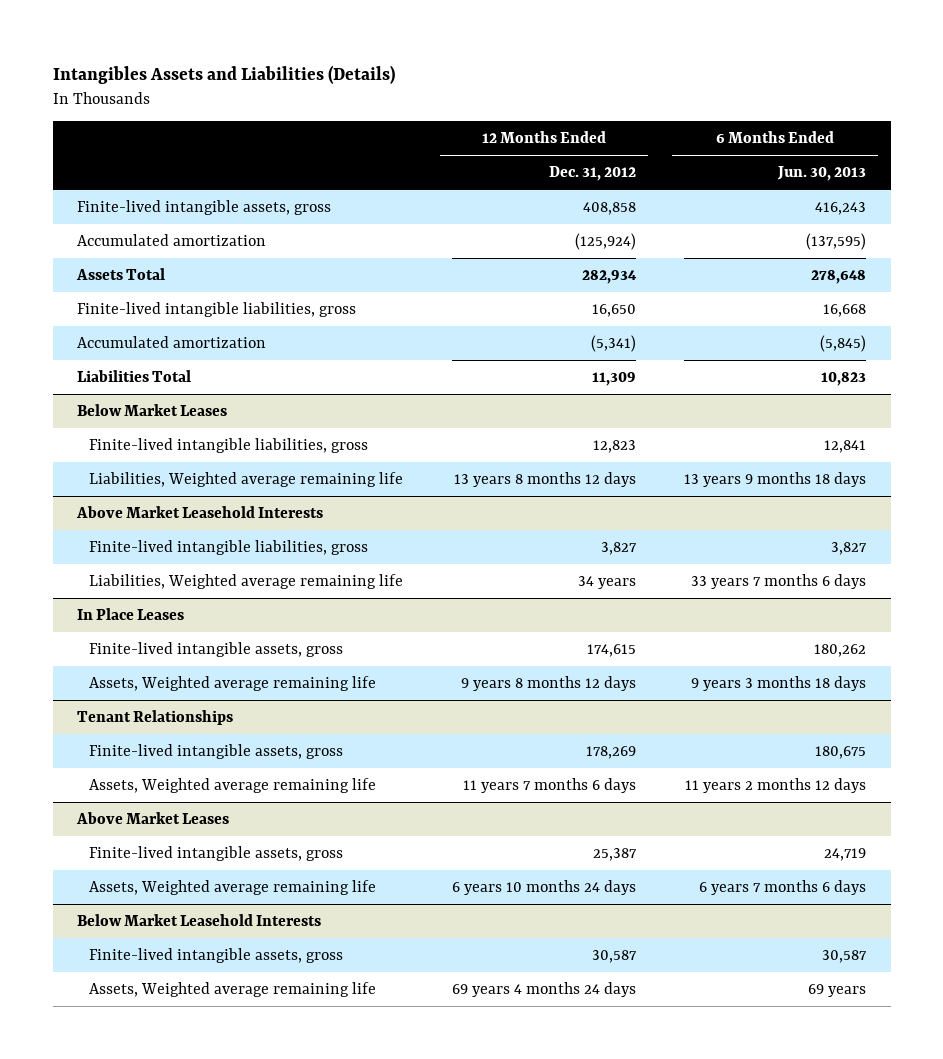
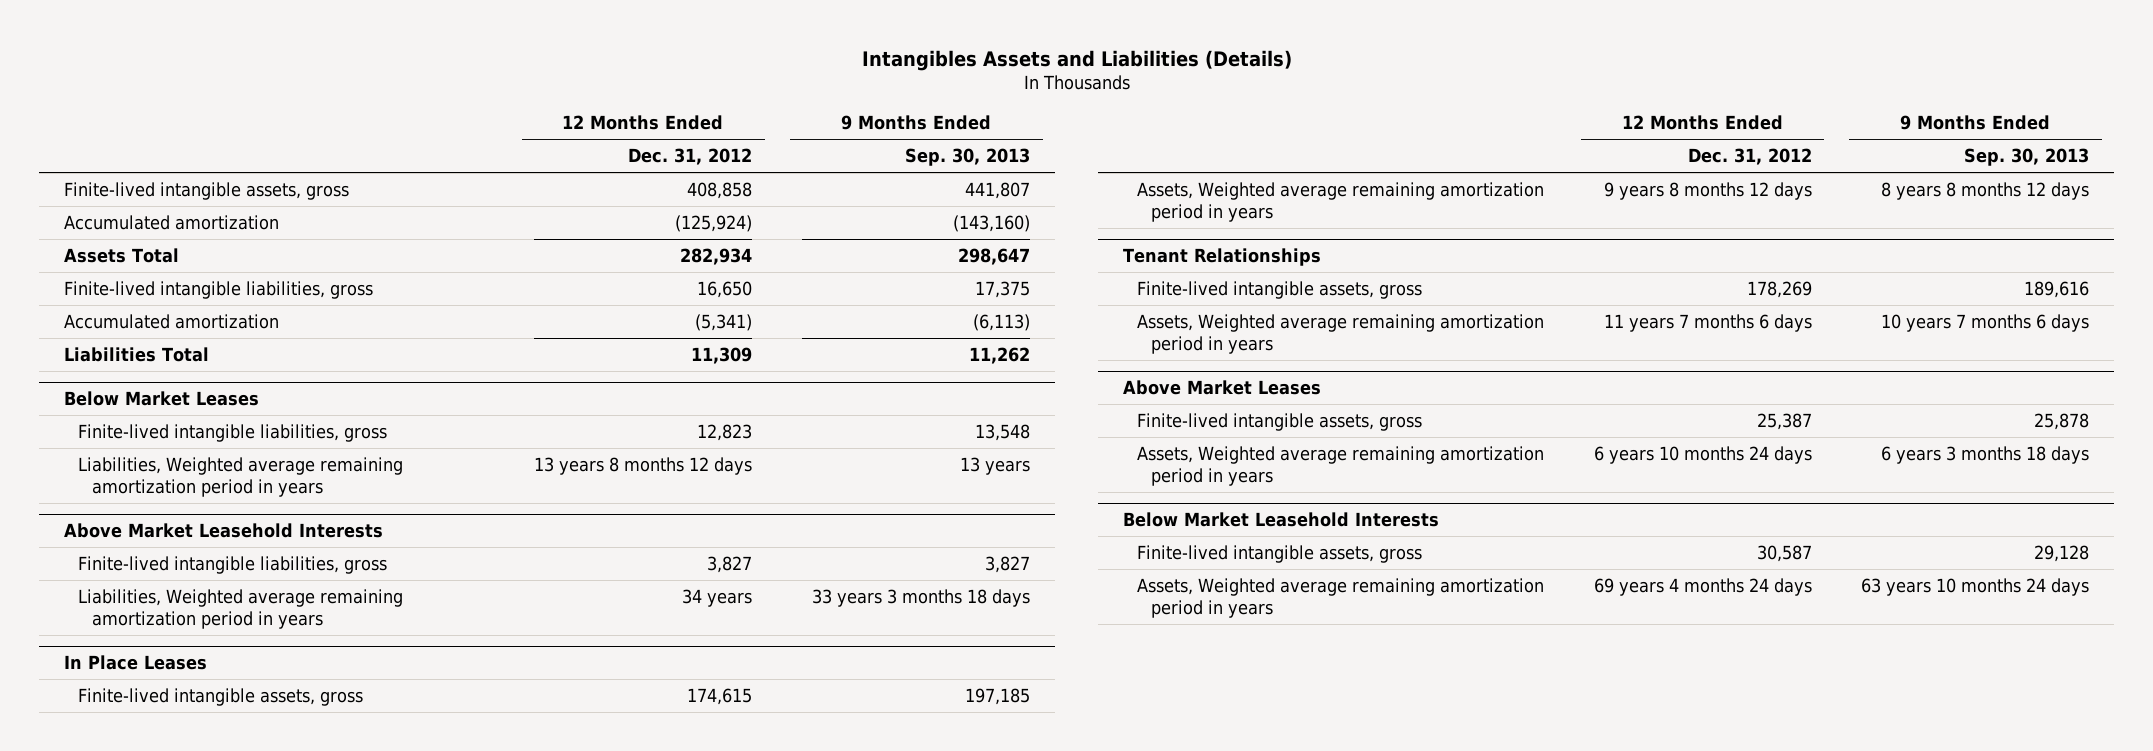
- | 12 Months Ended Dec. 31, 2012 | 6 Months Ended Jun. 30, 2013
+ | 12 Months Ended Dec. 31, 2012 | 9 Months Ended Sep. 30, 2013
@ Below Market Leases
- Liabilities, Weighted average remaining life | 13 years 8 months 12 days | 13 years 9 months 18 days
+ Liabilities, Weighted average remaining amortization period in years | 13 years 8 months 12 days | 13 years
@ Above Market Leasehold Interests
- Liabilities, Weighted average remaining life | 34 years | 33 years 7 months 6 days
+ Liabilities, Weighted average remaining amortization period in years | 34 years | 33 years 3 months 18 days
@ In Place Leases
- Assets, Weighted average remaining life | 9 years 8 months 12 days | 9 years 3 months 18 days
+ Assets, Weighted average remaining amortization period in years | 9 years 8 months 12 days | 8 years 8 months 12 days
@ Tenant Relationships
- Assets, Weighted average remaining life | 11 years 7 months 6 days | 11 years 2 months 12 days
+ Assets, Weighted average remaining amortization period in years | 11 years 7 months 6 days | 10 years 7 months 6 days
@ Above Market Leases
- Assets, Weighted average remaining life | 6 years 10 months 24 days | 6 years 7 months 6 days
+ Assets, Weighted average remaining amortization period in years | 6 years 10 months 24 days | 6 years 3 months 18 days
@ Below Market Leasehold Interests
- Assets, Weighted average remaining life | 69 years 4 months 24 days | 69 years
+ Assets, Weighted average remaining amortization period in years | 69 years 4 months 24 days | 63 years 10 months 24 days

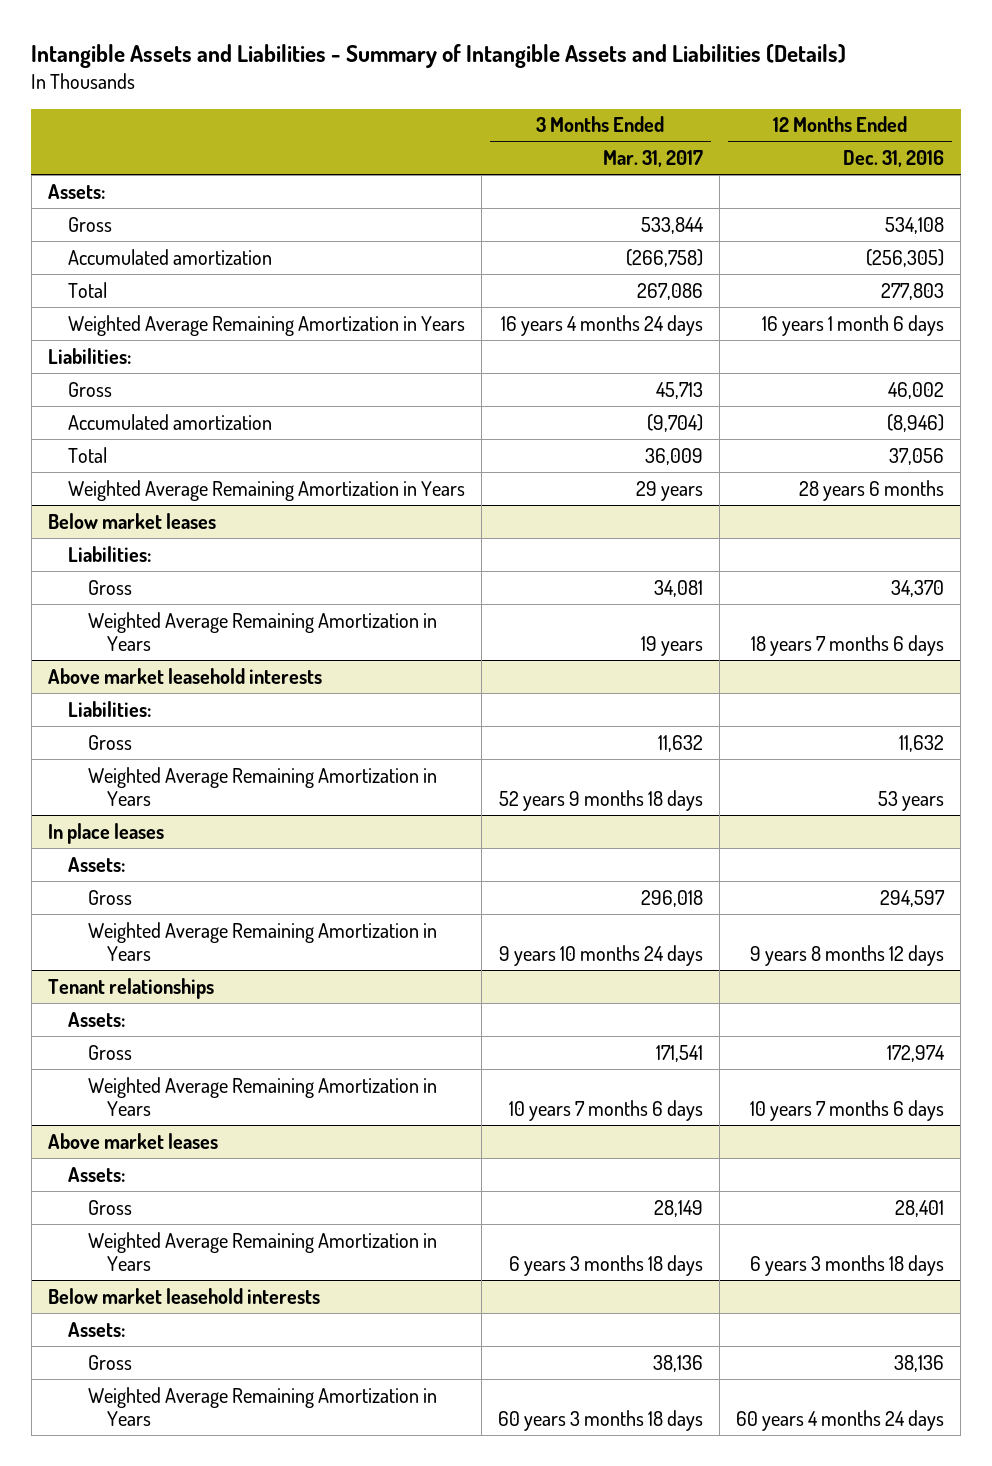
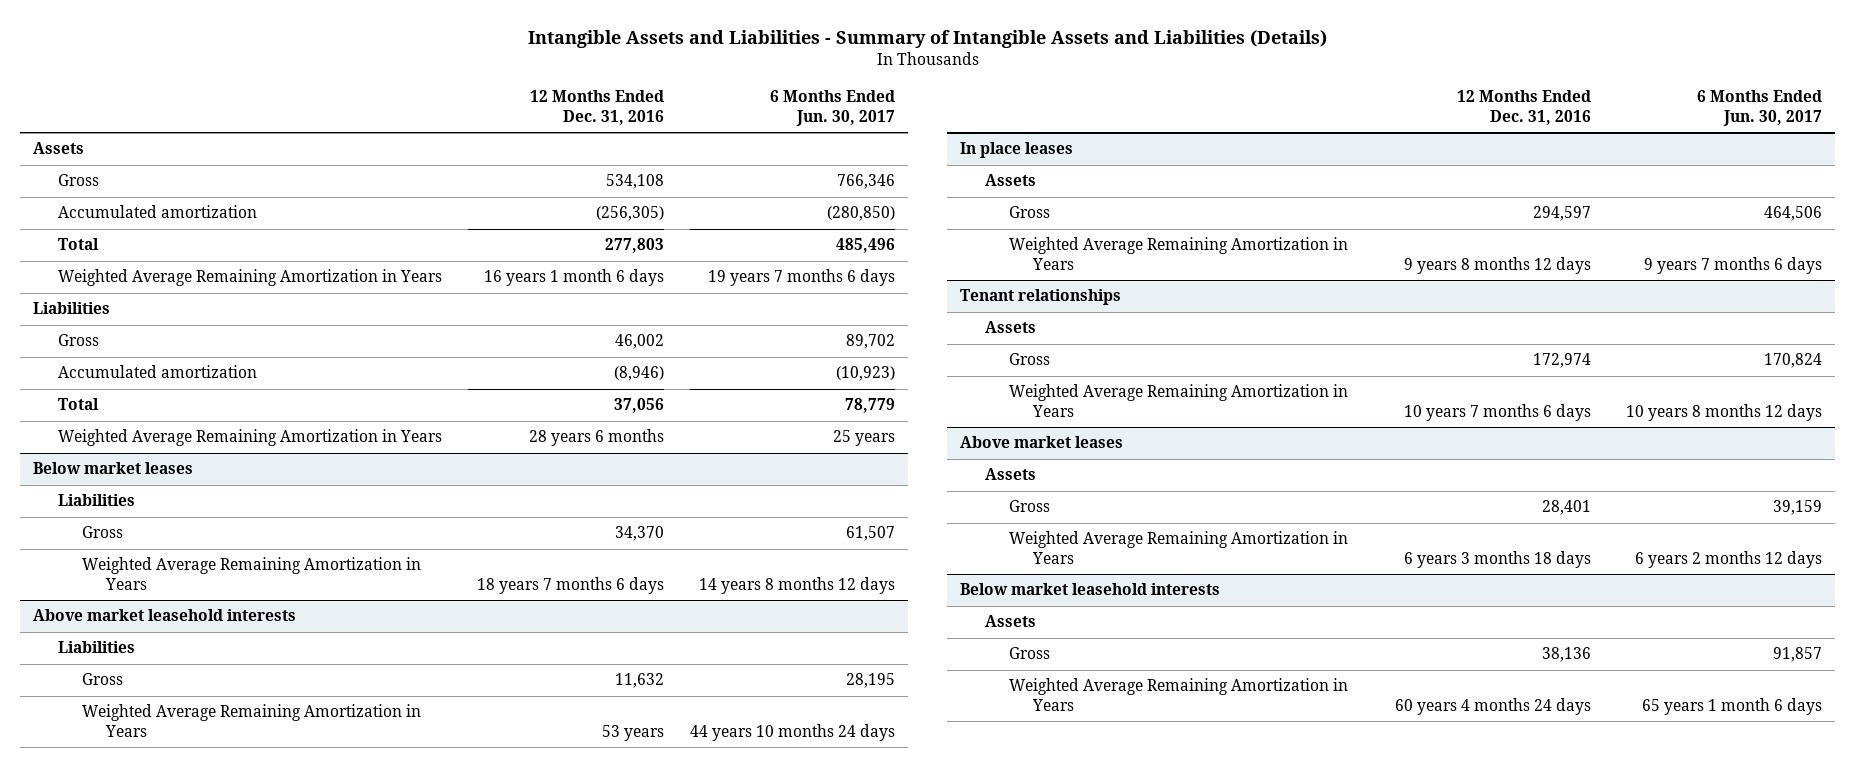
- | 3 Months Ended Mar. 31, 2017 | 12 Months Ended Dec. 31, 2016
+ | 12 Months Ended Dec. 31, 2016 | 6 Months Ended Jun. 30, 2017
- Assets:
+ Assets
- Liabilities:
+ Liabilities
@ Below market leases
- Liabilities:
+ Liabilities
@ Above market leasehold interests
- Liabilities:
+ Liabilities
@ In place leases
- Assets:
+ Assets
@ Tenant relationships
- Assets:
+ Assets
@ Above market leases
- Assets:
+ Assets
@ Below market leasehold interests
- Assets:
+ Assets

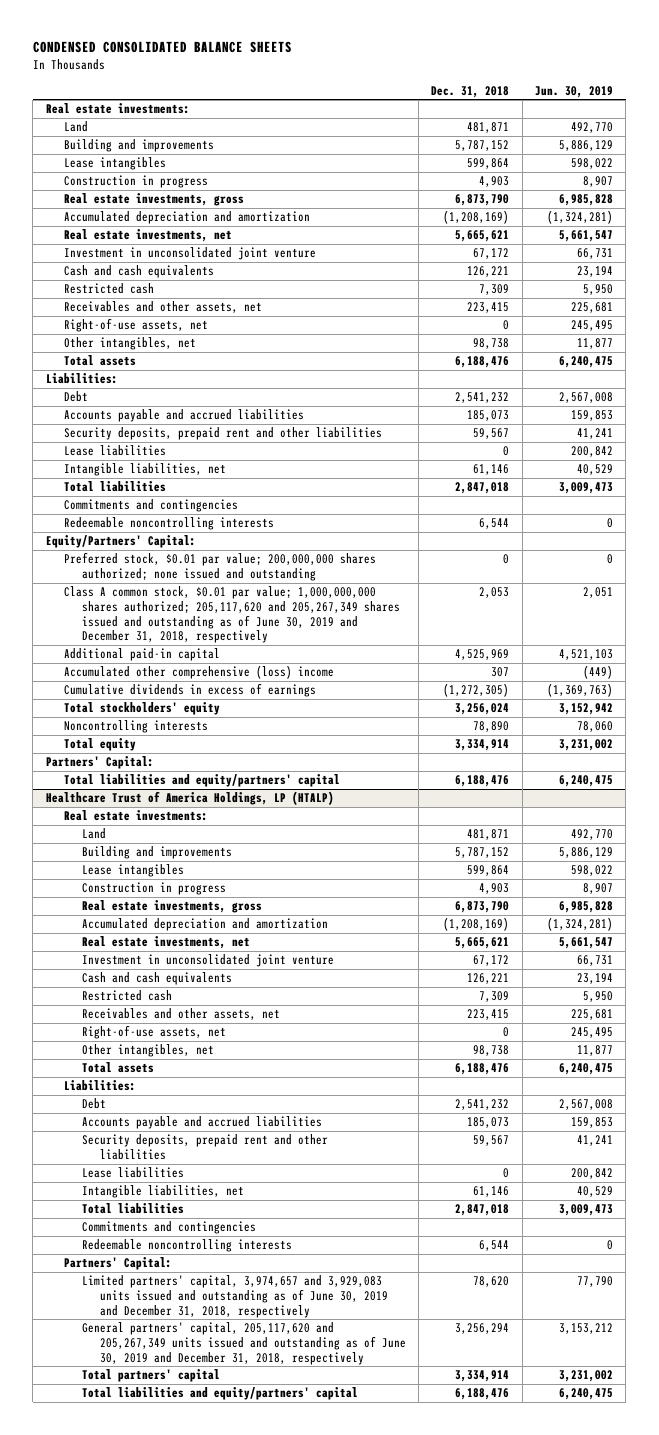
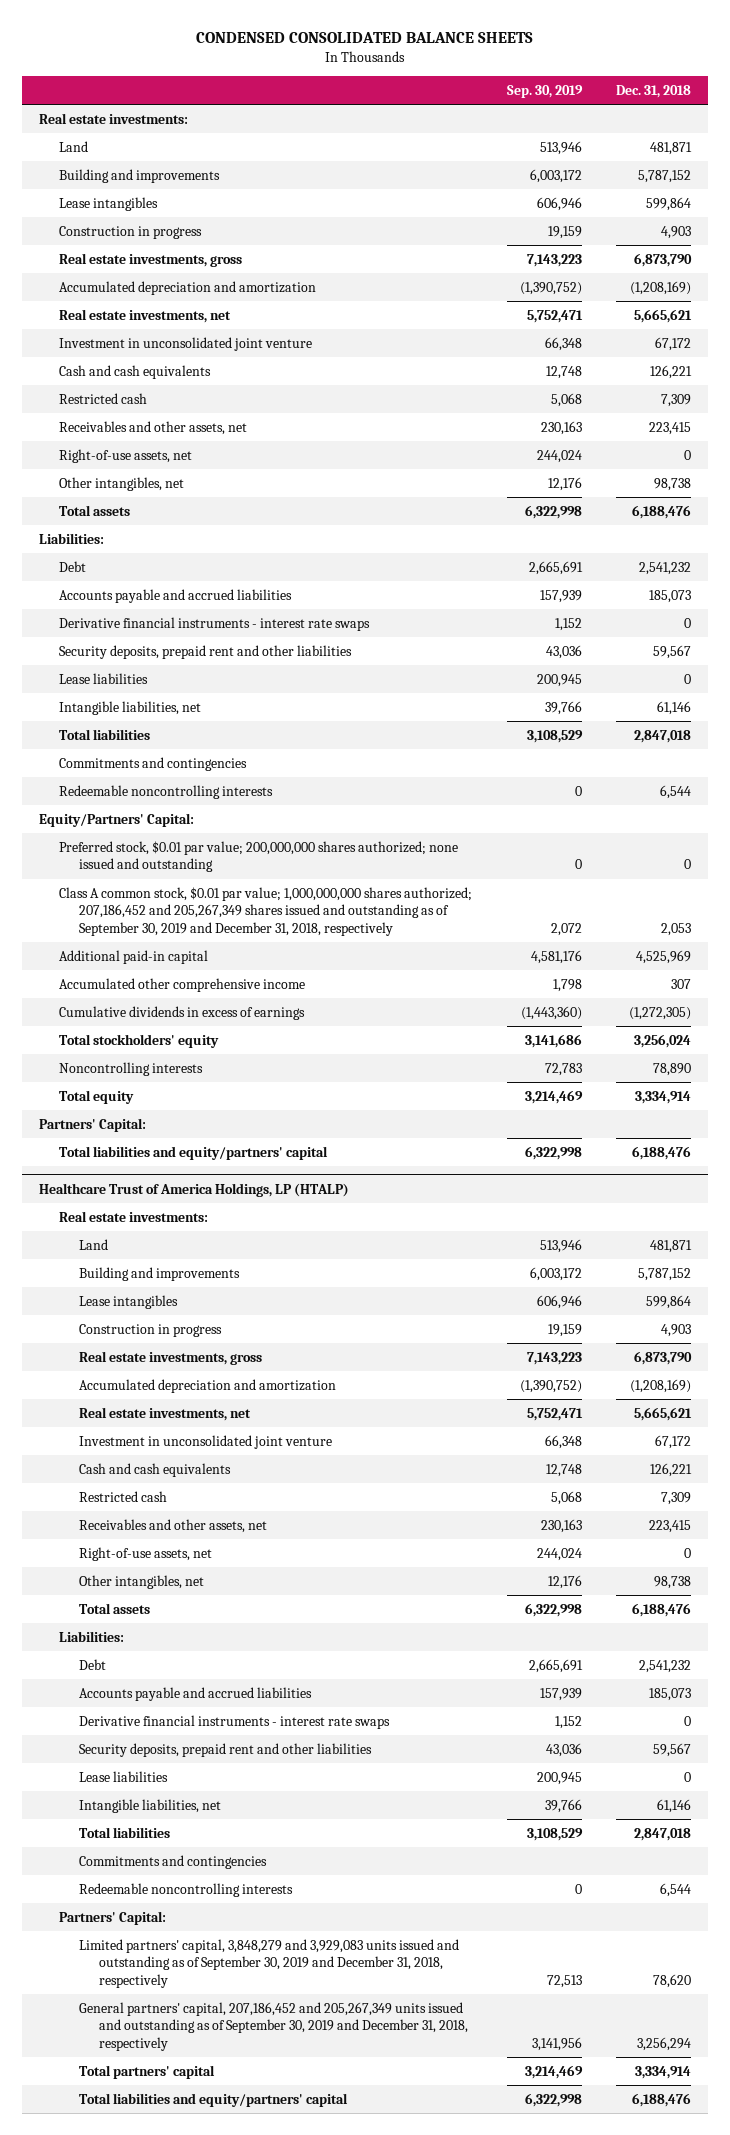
- | Dec. 31, 2018 | Jun. 30, 2019
+ | Sep. 30, 2019 | Dec. 31, 2018
+ Derivative financial instruments - interest rate swaps | 1,152 | 0
- Class A common stock, $0.01 par value; 1,000,000,000 shares authorized; 205,117,620 and 205,267,349 shares issued and outstanding as of June 30, 2019 and December 31, 2018, respectively | 2,053 | 2,051
+ Class A common stock, $0.01 par value; 1,000,000,000 shares authorized; 207,186,452 and 205,267,349 shares issued and outstanding as of September 30, 2019 and December 31, 2018, respectively | 2,072 | 2,053
- Accumulated other comprehensive (loss) income | 307 | (449)
+ Accumulated other comprehensive income | 1,798 | 307
@ Healthcare Trust of America Holdings, LP (HTALP)
+ Derivative financial instruments - interest rate swaps | 1,152 | 0
- Limited partners' capital, 3,974,657 and 3,929,083 units issued and outstanding as of June 30, 2019 and December 31, 2018, respectively | 78,620 | 77,790
- General partners' capital, 205,117,620 and 205,267,349 units issued and outstanding as of June 30, 2019 and December 31, 2018, respectively | 3,256,294 | 3,153,212
+ Limited partners' capital, 3,848,279 and 3,929,083 units issued and outstanding as of September 30, 2019 and December 31, 2018, respectively | 72,513 | 78,620
+ General partners' capital, 207,186,452 and 205,267,349 units issued and outstanding as of September 30, 2019 and December 31, 2018, respectively | 3,141,956 | 3,256,294

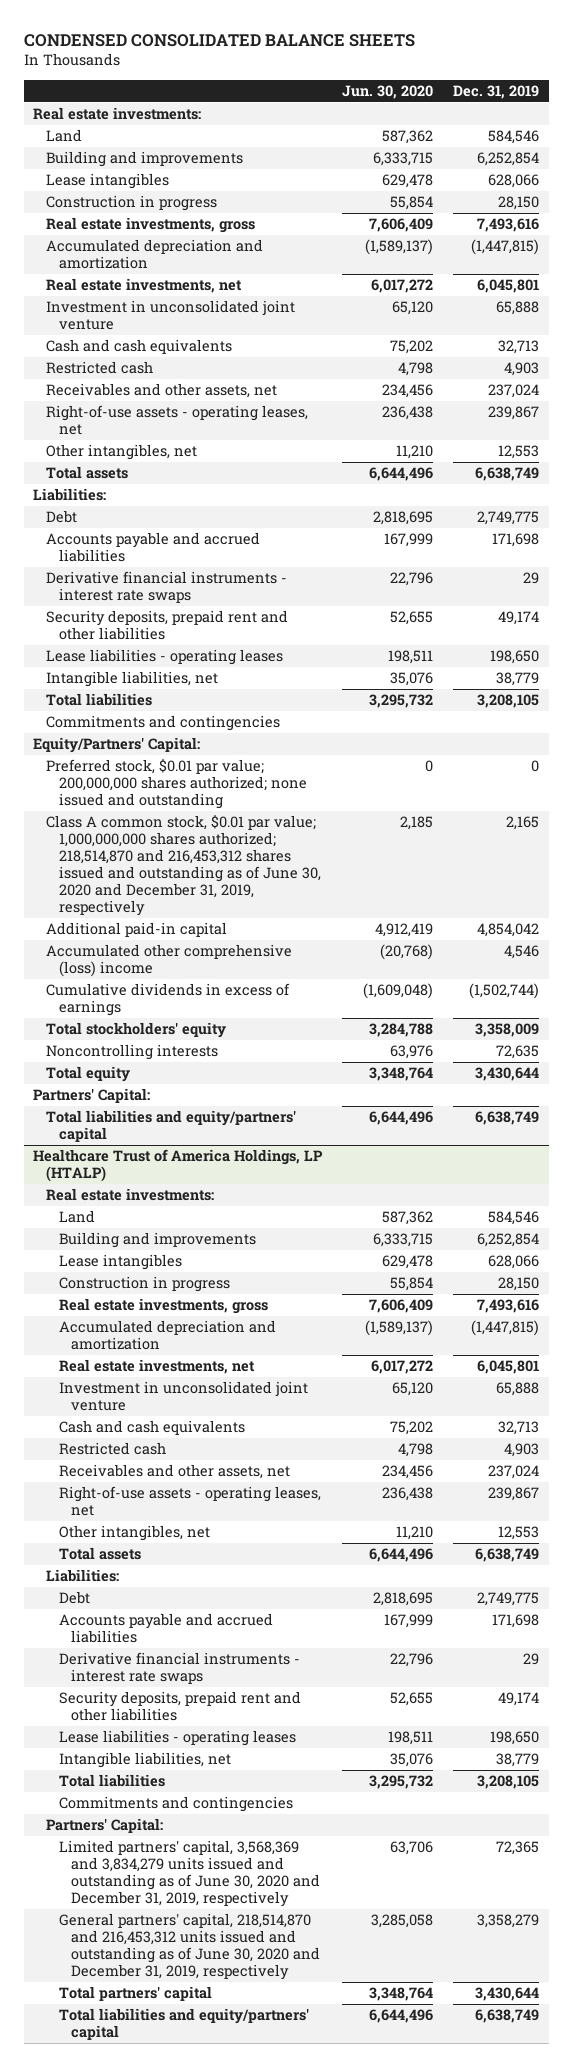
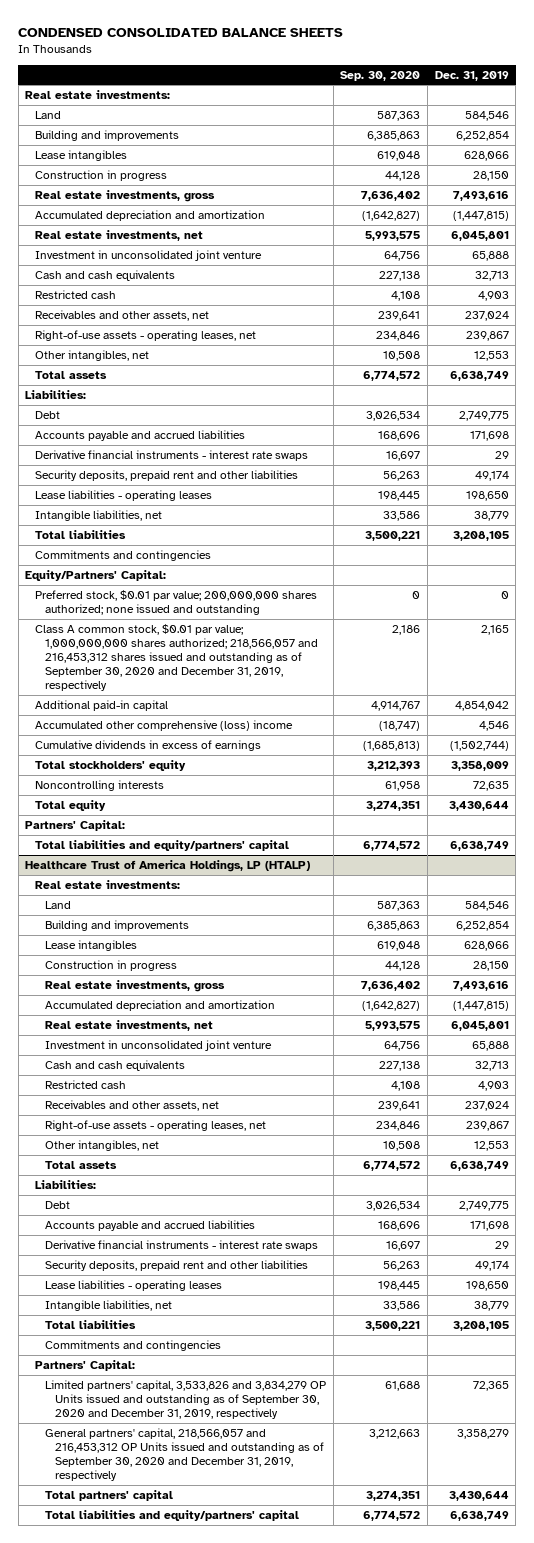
- | Jun. 30, 2020 | Dec. 31, 2019
+ | Sep. 30, 2020 | Dec. 31, 2019
- Class A common stock, $0.01 par value; 1,000,000,000 shares authorized; 218,514,870 and 216,453,312 shares issued and outstanding as of June 30, 2020 and December 31, 2019, respectively | 2,185 | 2,165
+ Class A common stock, $0.01 par value; 1,000,000,000 shares authorized; 218,566,057 and 216,453,312 shares issued and outstanding as of September 30, 2020 and December 31, 2019, respectively | 2,186 | 2,165
@ Healthcare Trust of America Holdings, LP (HTALP)
- Limited partners' capital, 3,568,369 and 3,834,279 units issued and outstanding as of June 30, 2020 and December 31, 2019, respectively | 63,706 | 72,365
- General partners' capital, 218,514,870 and 216,453,312 units issued and outstanding as of June 30, 2020 and December 31, 2019, respectively | 3,285,058 | 3,358,279
+ Limited partners' capital, 3,533,826 and 3,834,279 OP Units issued and outstanding as of September 30, 2020 and December 31, 2019, respectively | 61,688 | 72,365
+ General partners' capital, 218,566,057 and 216,453,312 OP Units issued and outstanding as of September 30, 2020 and December 31, 2019, respectively | 3,212,663 | 3,358,279

